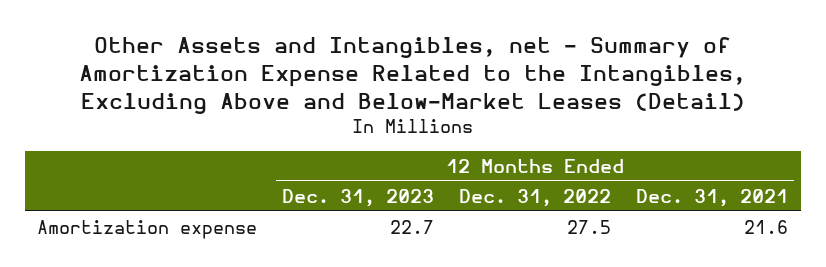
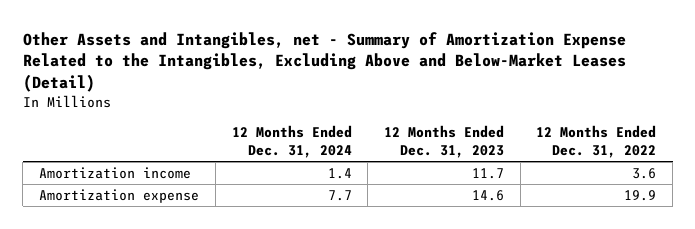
- | 12 Months Ended Dec. 31, 2023 | 12 Months Ended Dec. 31, 2022 | 12 Months Ended Dec. 31, 2021
+ | 12 Months Ended Dec. 31, 2024 | 12 Months Ended Dec. 31, 2023 | 12 Months Ended Dec. 31, 2022
- Amortization expense | 22.7 | 27.5 | 21.6
+ Amortization income | 1.4 | 11.7 | 3.6
+ Amortization expense | 7.7 | 14.6 | 19.9

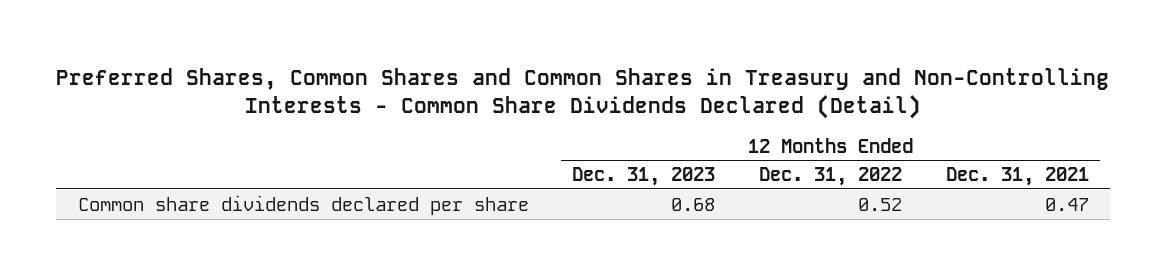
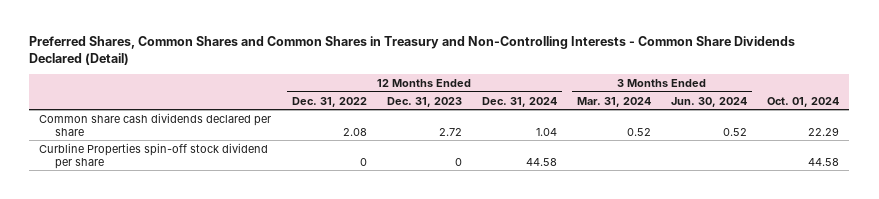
- | 12 Months Ended Dec. 31, 2023 | 12 Months Ended Dec. 31, 2022 | 12 Months Ended Dec. 31, 2021
+ | 12 Months Ended Dec. 31, 2022 | 12 Months Ended Dec. 31, 2023 | 12 Months Ended Dec. 31, 2024 | 3 Months Ended Mar. 31, 2024 | 3 Months Ended Jun. 30, 2024 | Oct. 01, 2024
- Common share dividends declared per share | 0.68 | 0.52 | 0.47
+ Common share cash dividends declared per share | 2.08 | 2.72 | 1.04 | 0.52 | 0.52 | 22.29
+ Curbline Properties spin-off stock dividend per share | 0 | 0 | 44.58 | | | 44.58

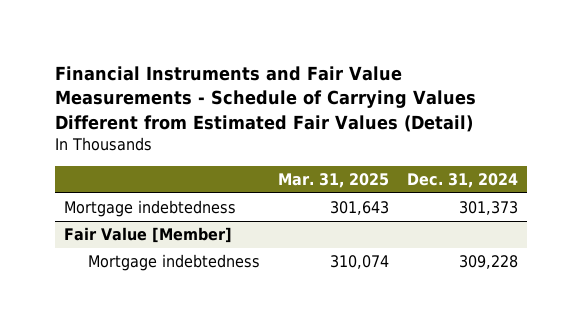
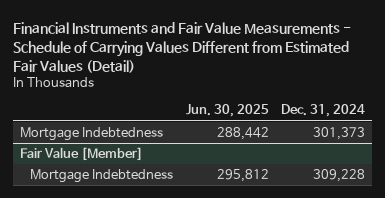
- | Mar. 31, 2025 | Dec. 31, 2024
+ | Jun. 30, 2025 | Dec. 31, 2024
- Mortgage indebtedness | 301,643 | 301,373
+ Mortgage Indebtedness | 288,442 | 301,373
@ Fair Value [Member]
- Mortgage indebtedness | 310,074 | 309,228
+ Mortgage Indebtedness | 295,812 | 309,228

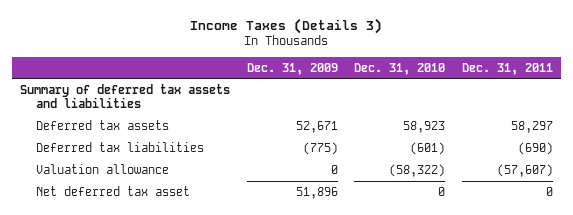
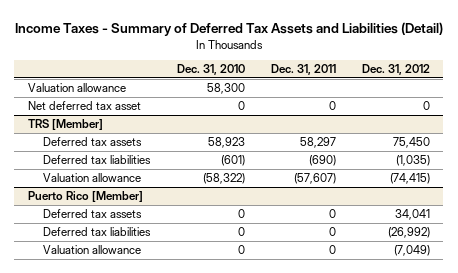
- Income Taxes (Details 3)
+ Income Taxes - Summary of Deferred Tax Assets and Liabilities (Detail)
- | Dec. 31, 2009 | Dec. 31, 2010 | Dec. 31, 2011
+ | Dec. 31, 2010 | Dec. 31, 2011 | Dec. 31, 2012
- Summary of deferred tax assets and liabilities
+ Valuation allowance | 58,300 | |
moved up: Net deferred tax asset | 0 | 0 | 0
+ TRS [Member]
+ Puerto Rico [Member]
+ Deferred tax assets | 0 | 0 | 34,041
+ Deferred tax liabilities | 0 | 0 | (26,992)
+ Valuation allowance | 0 | 0 | (7,049)

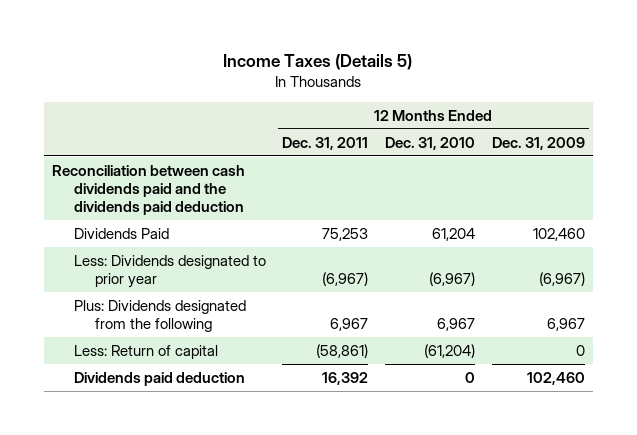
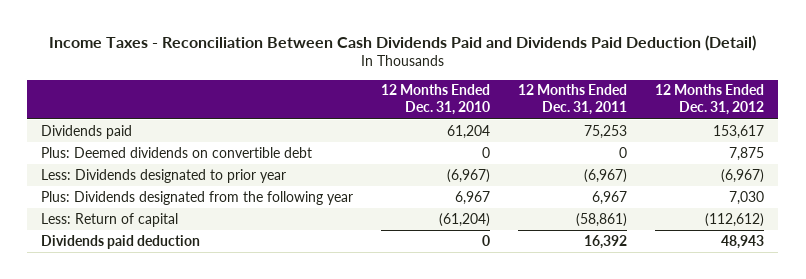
- Income Taxes (Details 5)
+ Income Taxes - Reconciliation Between Cash Dividends Paid and Dividends Paid Deduction (Detail)
- | 12 Months Ended Dec. 31, 2011 | 12 Months Ended Dec. 31, 2010 | 12 Months Ended Dec. 31, 2009
+ | 12 Months Ended Dec. 31, 2010 | 12 Months Ended Dec. 31, 2011 | 12 Months Ended Dec. 31, 2012
- Reconciliation between cash dividends paid and the dividends paid deduction
- Dividends Paid | 75,253 | 61,204 | 102,460
+ Dividends paid | 61,204 | 75,253 | 153,617
+ Plus: Deemed dividends on convertible debt | 0 | 0 | 7,875
- Plus: Dividends designated from the following | 6,967 | 6,967 | 6,967
+ Plus: Dividends designated from the following year | 6,967 | 6,967 | 7,030

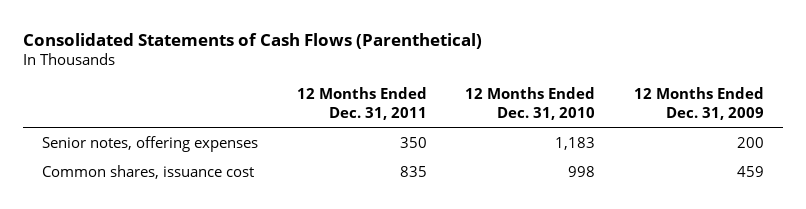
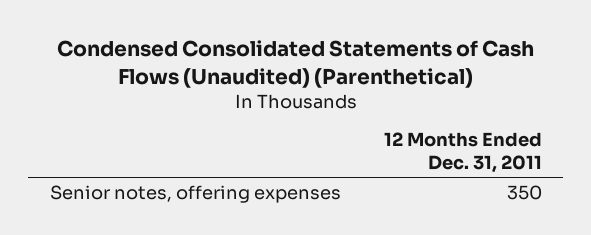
- Consolidated Statements of Cash Flows (Parenthetical)
+ Condensed Consolidated Statements of Cash Flows (Unaudited) (Parenthetical)
- | 12 Months Ended Dec. 31, 2011 | 12 Months Ended Dec. 31, 2010 | 12 Months Ended Dec. 31, 2009
+ | 12 Months Ended Dec. 31, 2011
- Common shares, issuance cost | 835 | 998 | 459

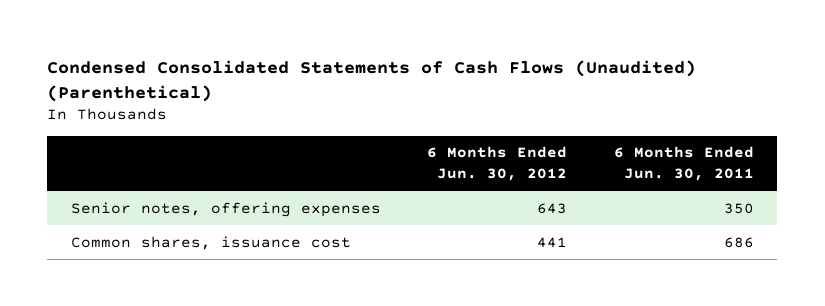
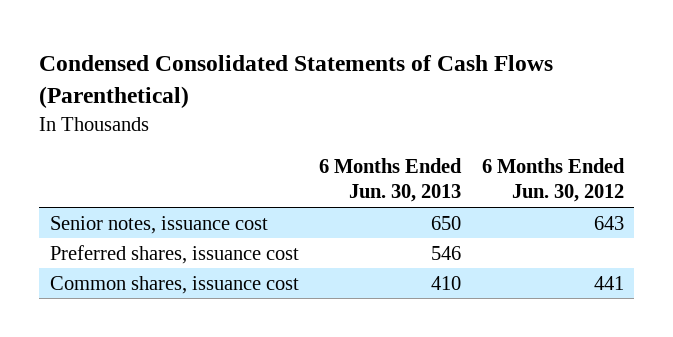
- Condensed Consolidated Statements of Cash Flows (Unaudited) (Parenthetical)
+ Condensed Consolidated Statements of Cash Flows (Parenthetical)
- | 6 Months Ended Jun. 30, 2012 | 6 Months Ended Jun. 30, 2011
+ | 6 Months Ended Jun. 30, 2013 | 6 Months Ended Jun. 30, 2012
- Senior notes, offering expenses | 643 | 350
+ Senior notes, issuance cost | 650 | 643
+ Preferred shares, issuance cost | 546 |

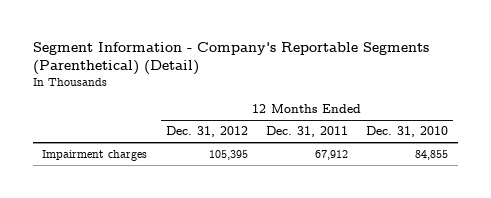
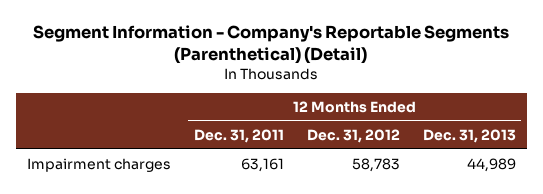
- | 12 Months Ended Dec. 31, 2012 | 12 Months Ended Dec. 31, 2011 | 12 Months Ended Dec. 31, 2010
+ | 12 Months Ended Dec. 31, 2011 | 12 Months Ended Dec. 31, 2012 | 12 Months Ended Dec. 31, 2013
- Impairment charges | 105,395 | 67,912 | 84,855
+ Impairment charges | 63,161 | 58,783 | 44,989

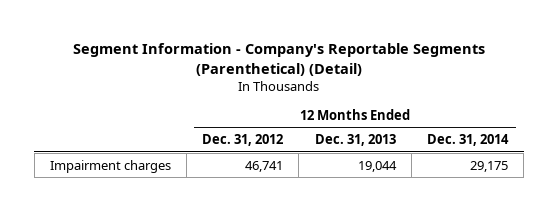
- | 12 Months Ended Dec. 31, 2011 | 12 Months Ended Dec. 31, 2012 | 12 Months Ended Dec. 31, 2013
+ | 12 Months Ended Dec. 31, 2012 | 12 Months Ended Dec. 31, 2013 | 12 Months Ended Dec. 31, 2014
- Impairment charges | 63,161 | 58,783 | 44,989
+ Impairment charges | 46,741 | 19,044 | 29,175

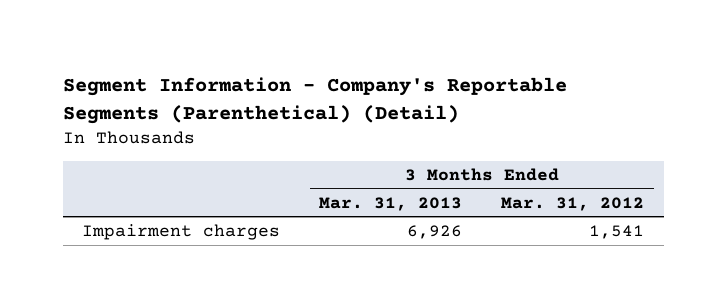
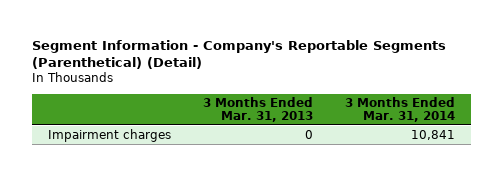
- | 3 Months Ended Mar. 31, 2013 | 3 Months Ended Mar. 31, 2012
+ | 3 Months Ended Mar. 31, 2013 | 3 Months Ended Mar. 31, 2014
- Impairment charges | 6,926 | 1,541
+ Impairment charges | 0 | 10,841

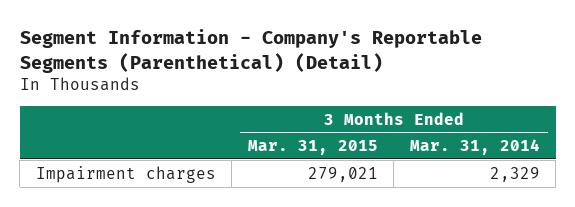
- | 3 Months Ended Mar. 31, 2013 | 3 Months Ended Mar. 31, 2014
+ | 3 Months Ended Mar. 31, 2015 | 3 Months Ended Mar. 31, 2014
- Impairment charges | 0 | 10,841
+ Impairment charges | 279,021 | 2,329

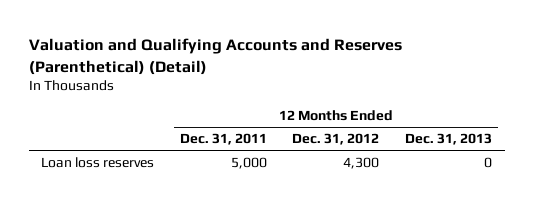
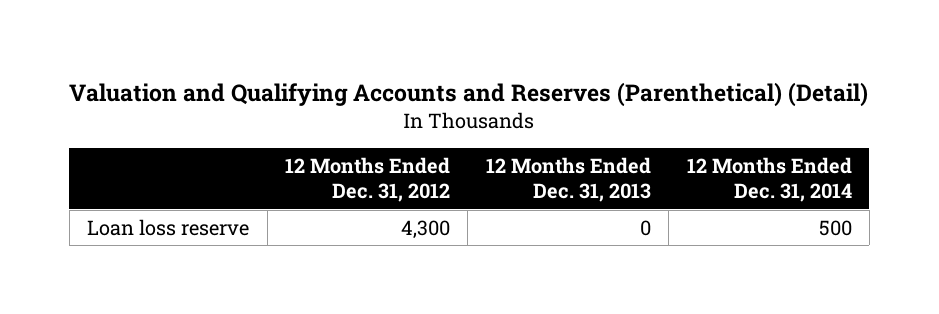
- | 12 Months Ended Dec. 31, 2011 | 12 Months Ended Dec. 31, 2012 | 12 Months Ended Dec. 31, 2013
+ | 12 Months Ended Dec. 31, 2012 | 12 Months Ended Dec. 31, 2013 | 12 Months Ended Dec. 31, 2014
- Loan loss reserves | 5,000 | 4,300 | 0
+ Loan loss reserve | 4,300 | 0 | 500

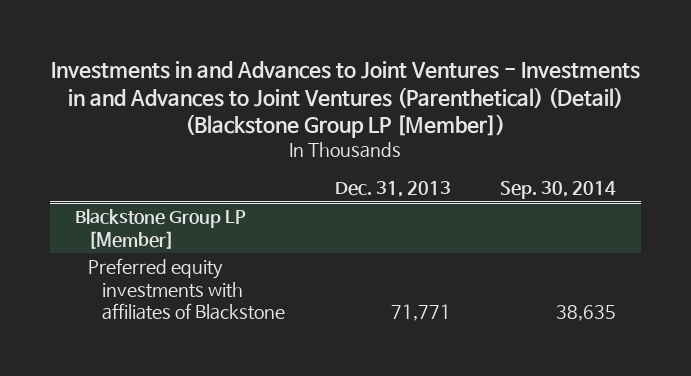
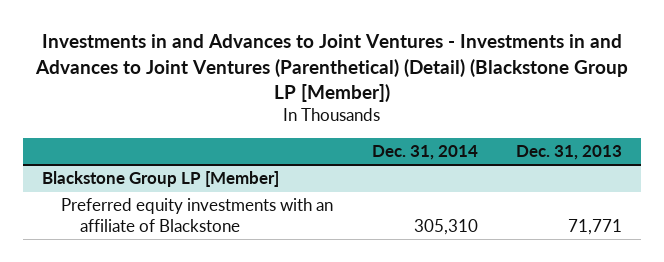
- | Dec. 31, 2013 | Sep. 30, 2014
+ | Dec. 31, 2014 | Dec. 31, 2013
@ Blackstone Group LP [Member]
- Preferred equity investments with affiliates of Blackstone | 71,771 | 38,635
+ Preferred equity investments with an affiliate of Blackstone | 305,310 | 71,771

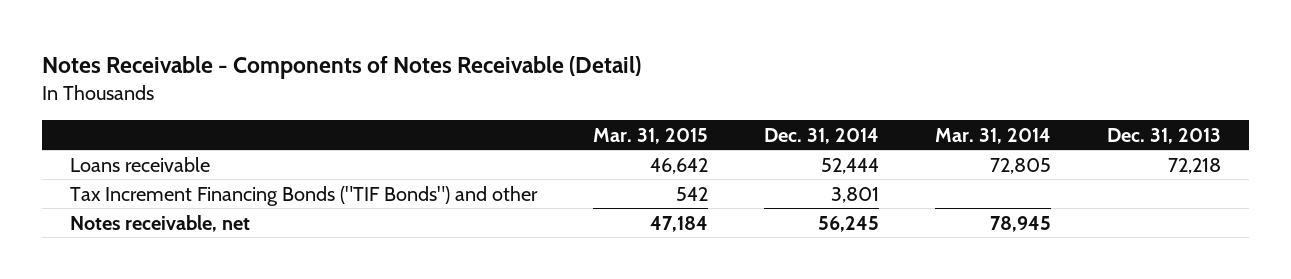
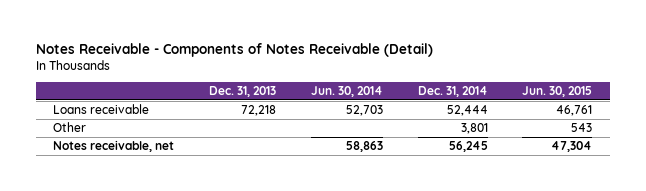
- | Mar. 31, 2015 | Dec. 31, 2014 | Mar. 31, 2014 | Dec. 31, 2013
+ | Dec. 31, 2013 | Jun. 30, 2014 | Dec. 31, 2014 | Jun. 30, 2015
- Tax Increment Financing Bonds ("TIF Bonds") and other | 542 | 3,801 | |
+ Other | | | 3,801 | 543

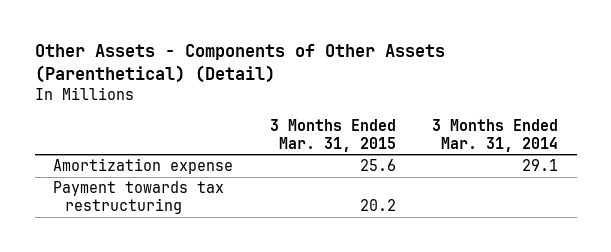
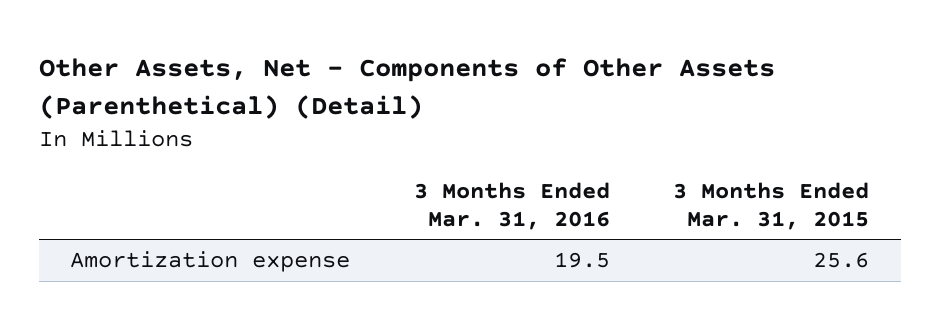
- Other Assets - Components of Other Assets (Parenthetical) (Detail)
+ Other Assets, Net - Components of Other Assets (Parenthetical) (Detail)
- | 3 Months Ended Mar. 31, 2015 | 3 Months Ended Mar. 31, 2014
+ | 3 Months Ended Mar. 31, 2016 | 3 Months Ended Mar. 31, 2015
- Payment towards tax restructuring | 20.2 |

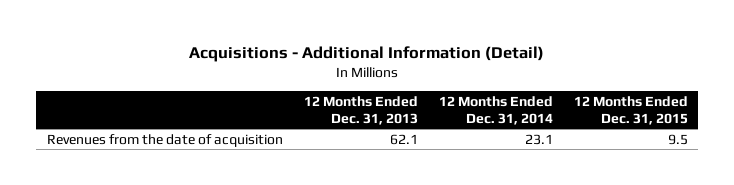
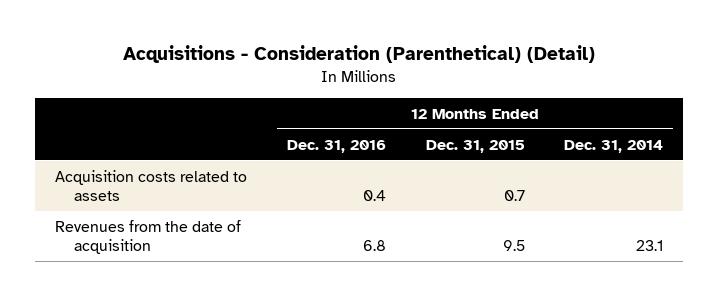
- Acquisitions - Additional Information (Detail)
+ Acquisitions - Consideration (Parenthetical) (Detail)
- | 12 Months Ended Dec. 31, 2013 | 12 Months Ended Dec. 31, 2014 | 12 Months Ended Dec. 31, 2015
+ | 12 Months Ended Dec. 31, 2016 | 12 Months Ended Dec. 31, 2015 | 12 Months Ended Dec. 31, 2014
+ Acquisition costs related to assets | 0.4 | 0.7 |

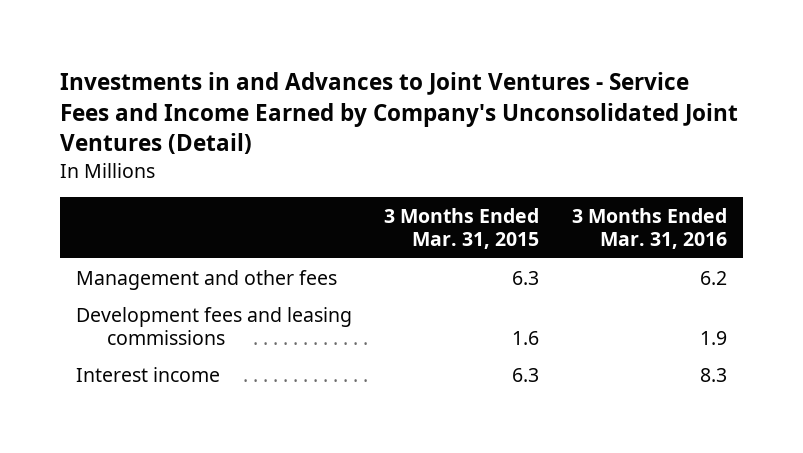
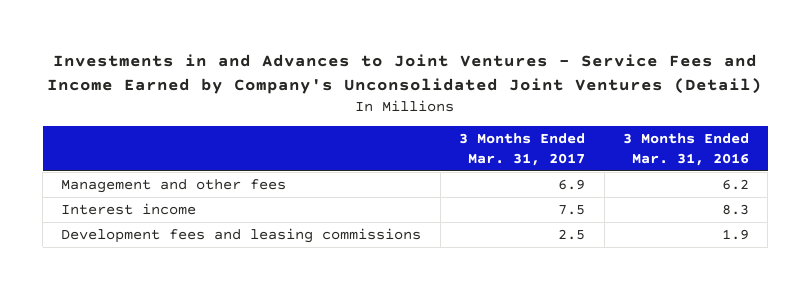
- | 3 Months Ended Mar. 31, 2015 | 3 Months Ended Mar. 31, 2016
+ | 3 Months Ended Mar. 31, 2017 | 3 Months Ended Mar. 31, 2016
moved down: Development fees and leasing commissions | 2.5 | 1.9

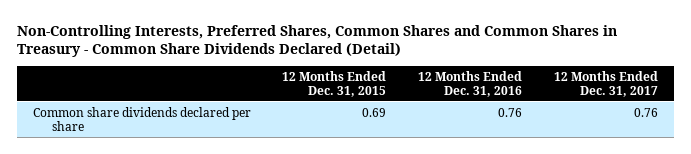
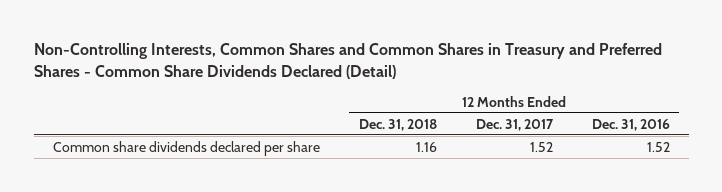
- Non-Controlling Interests, Preferred Shares, Common Shares and Common Shares in Treasury - Common Share Dividends Declared (Detail)
+ Non-Controlling Interests, Common Shares and Common Shares in Treasury and Preferred Shares - Common Share Dividends Declared (Detail)
- | 12 Months Ended Dec. 31, 2015 | 12 Months Ended Dec. 31, 2016 | 12 Months Ended Dec. 31, 2017
+ | 12 Months Ended Dec. 31, 2018 | 12 Months Ended Dec. 31, 2017 | 12 Months Ended Dec. 31, 2016
- Common share dividends declared per share | 0.69 | 0.76 | 0.76
+ Common share dividends declared per share | 1.16 | 1.52 | 1.52

